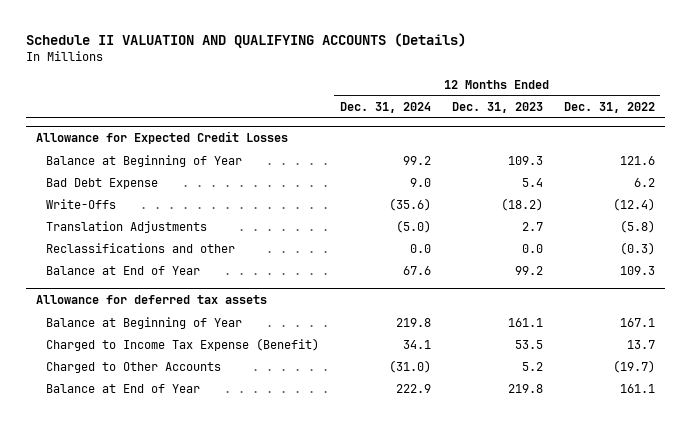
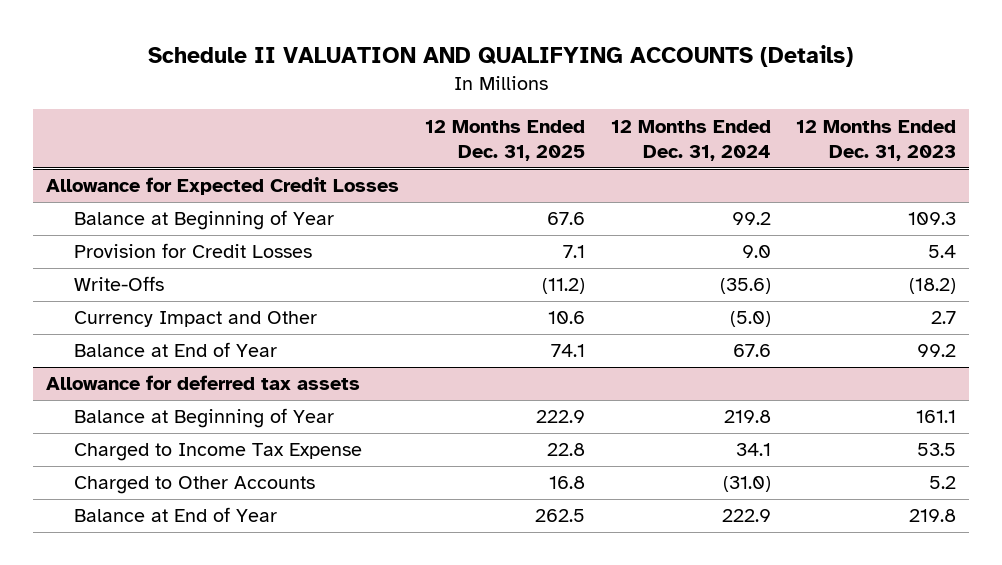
- | 12 Months Ended Dec. 31, 2024 | 12 Months Ended Dec. 31, 2023 | 12 Months Ended Dec. 31, 2022
+ | 12 Months Ended Dec. 31, 2025 | 12 Months Ended Dec. 31, 2024 | 12 Months Ended Dec. 31, 2023
@ Allowance for Expected Credit Losses
- Bad Debt Expense | 9.0 | 5.4 | 6.2
+ Provision for Credit Losses | 7.1 | 9.0 | 5.4
- Translation Adjustments | (5.0) | 2.7 | (5.8)
- Reclassifications and other | 0.0 | 0.0 | (0.3)
+ Currency Impact and Other | 10.6 | (5.0) | 2.7
@ Allowance for deferred tax assets
- Charged to Income Tax Expense (Benefit) | 34.1 | 53.5 | 13.7
+ Charged to Income Tax Expense | 22.8 | 34.1 | 53.5

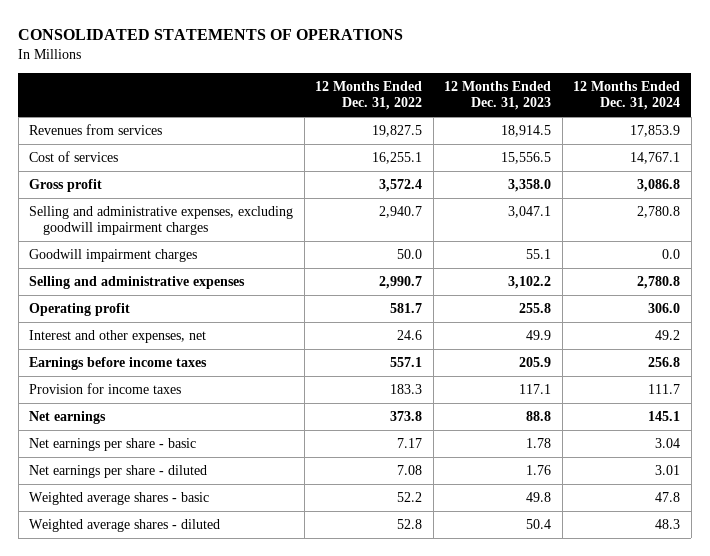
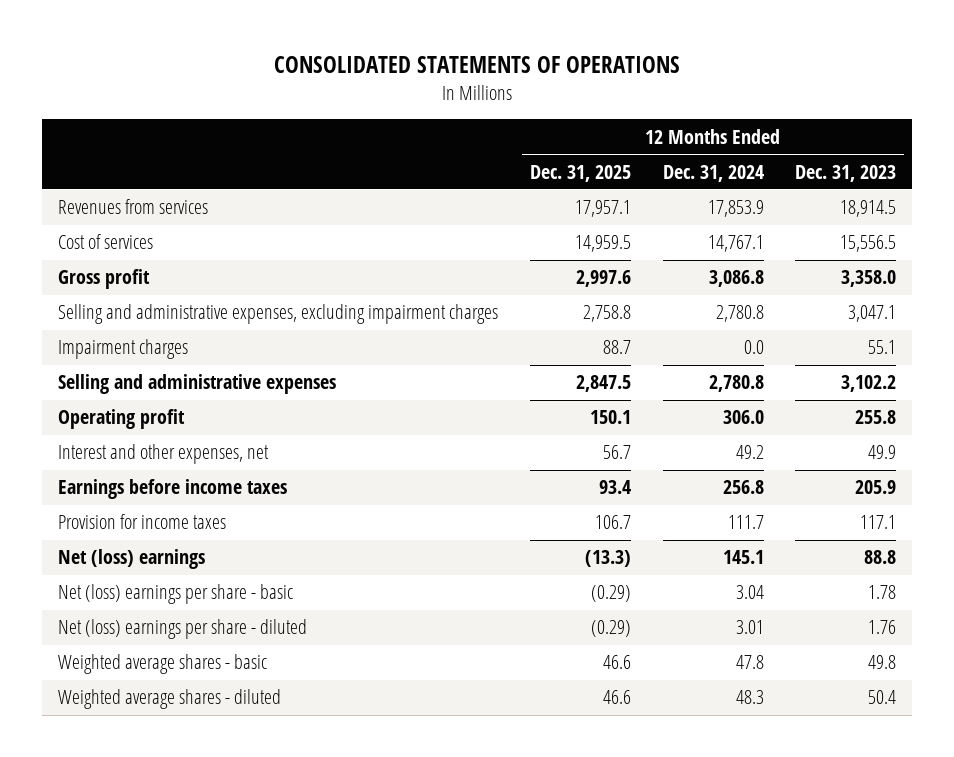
- | 12 Months Ended Dec. 31, 2022 | 12 Months Ended Dec. 31, 2023 | 12 Months Ended Dec. 31, 2024
+ | 12 Months Ended Dec. 31, 2025 | 12 Months Ended Dec. 31, 2024 | 12 Months Ended Dec. 31, 2023
- Selling and administrative expenses, excluding goodwill impairment charges | 2,940.7 | 3,047.1 | 2,780.8
- Goodwill impairment charges | 50.0 | 55.1 | 0.0
+ Selling and administrative expenses, excluding impairment charges | 2,758.8 | 2,780.8 | 3,047.1
+ Impairment charges | 88.7 | 0.0 | 55.1
- Net earnings | 373.8 | 88.8 | 145.1
- Net earnings per share - basic | 7.17 | 1.78 | 3.04
- Net earnings per share - diluted | 7.08 | 1.76 | 3.01
+ Net (loss) earnings | (13.3) | 145.1 | 88.8
+ Net (loss) earnings per share - basic | (0.29) | 3.04 | 1.78
+ Net (loss) earnings per share - diluted | (0.29) | 3.01 | 1.76

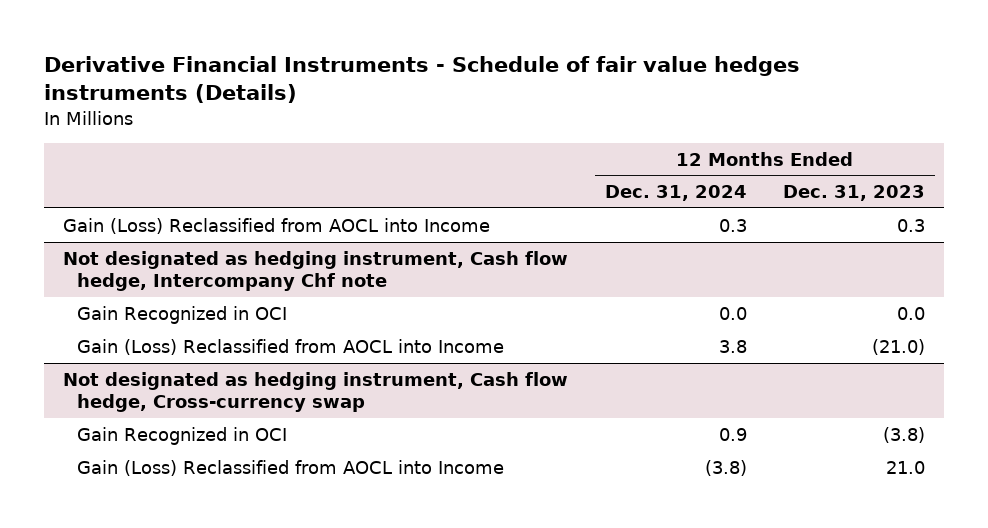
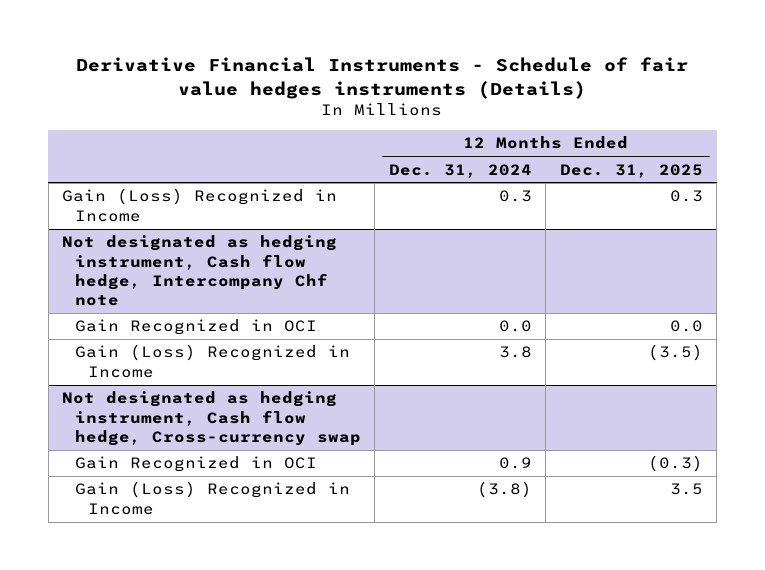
- | 12 Months Ended Dec. 31, 2024 | 12 Months Ended Dec. 31, 2023
+ | 12 Months Ended Dec. 31, 2024 | 12 Months Ended Dec. 31, 2025
- Gain (Loss) Reclassified from AOCL into Income | 0.3 | 0.3
+ Gain (Loss) Recognized in Income | 0.3 | 0.3
@ Not designated as hedging instrument, Cash flow hedge, Intercompany Chf note
- Gain (Loss) Reclassified from AOCL into Income | 3.8 | (21.0)
+ Gain (Loss) Recognized in Income | 3.8 | (3.5)
@ Not designated as hedging instrument, Cash flow hedge, Cross-currency swap
- Gain (Loss) Reclassified from AOCL into Income | (3.8) | 21.0
+ Gain (Loss) Recognized in Income | (3.8) | 3.5

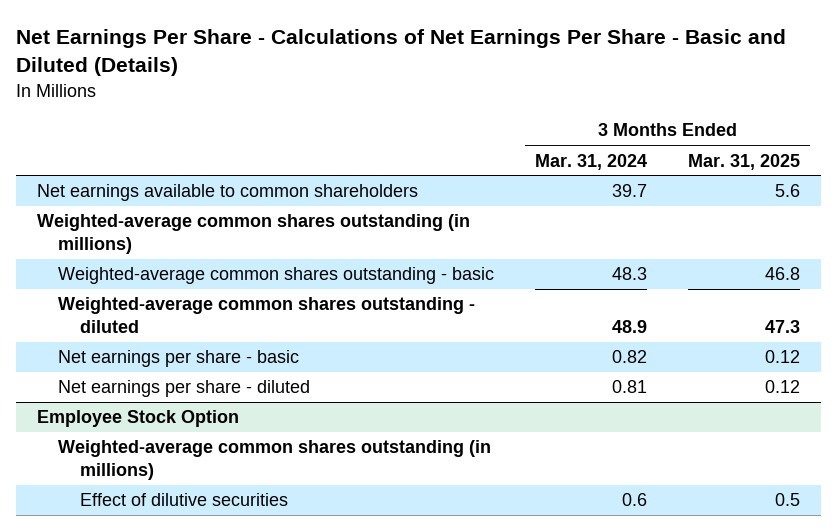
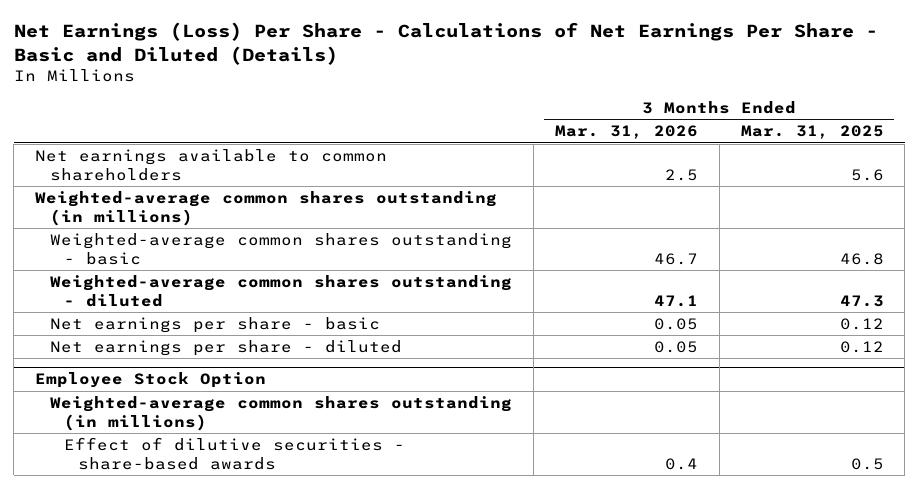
- Net Earnings Per Share - Calculations of Net Earnings Per Share - Basic and Diluted (Details)
+ Net Earnings (Loss) Per Share - Calculations of Net Earnings Per Share - Basic and Diluted (Details)
- | 3 Months Ended Mar. 31, 2024 | 3 Months Ended Mar. 31, 2025
+ | 3 Months Ended Mar. 31, 2026 | 3 Months Ended Mar. 31, 2025
@ Employee Stock Option
- Effect of dilutive securities | 0.6 | 0.5
+ Effect of dilutive securities - share-based awards | 0.4 | 0.5

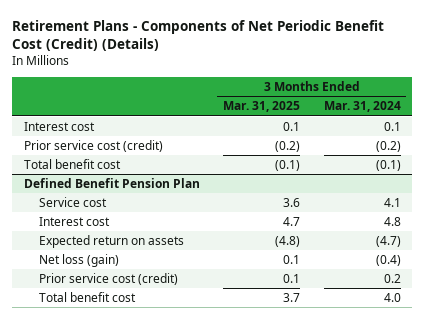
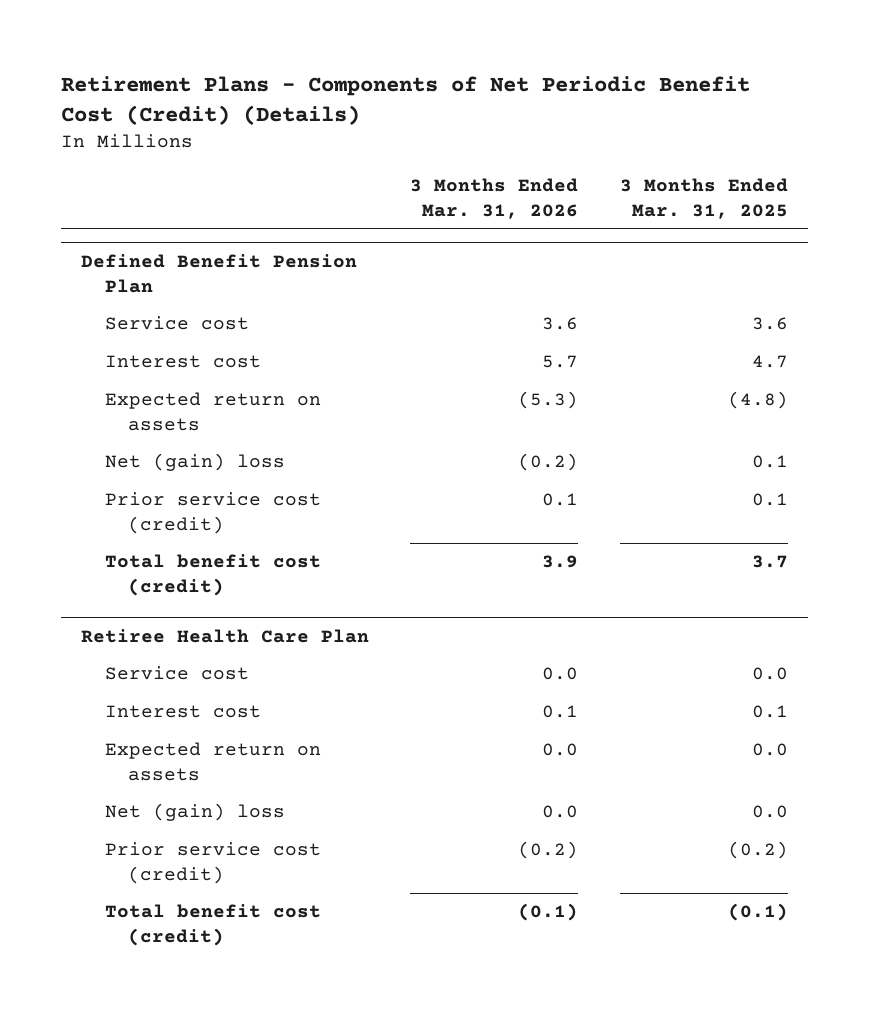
- | 3 Months Ended Mar. 31, 2025 | 3 Months Ended Mar. 31, 2024
+ | 3 Months Ended Mar. 31, 2026 | 3 Months Ended Mar. 31, 2025
- Interest cost | 0.1 | 0.1
- Prior service cost (credit) | (0.2) | (0.2)
- Total benefit cost | (0.1) | (0.1)
@ Defined Benefit Pension Plan
- Net loss (gain) | 0.1 | (0.4)
+ Net (gain) loss | (0.2) | 0.1
- Total benefit cost | 3.7 | 4.0
+ Total benefit cost (credit) | 3.9 | 3.7
+ Retiree Health Care Plan
+ Service cost | 0.0 | 0.0
+ Interest cost | 0.1 | 0.1
+ Expected return on assets | 0.0 | 0.0
+ Net (gain) loss | 0.0 | 0.0
+ Prior service cost (credit) | (0.2) | (0.2)
+ Total benefit cost (credit) | (0.1) | (0.1)

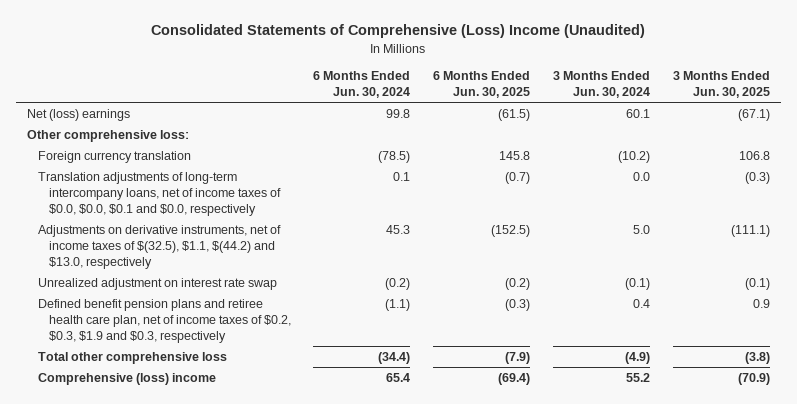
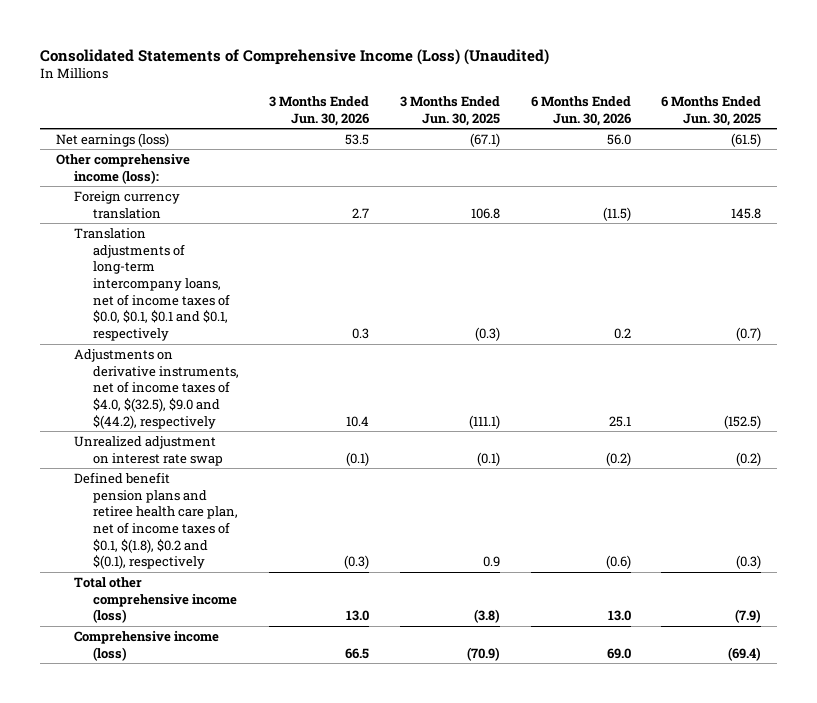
- Consolidated Statements of Comprehensive (Loss) Income (Unaudited)
+ Consolidated Statements of Comprehensive Income (Loss) (Unaudited)
- | 6 Months Ended Jun. 30, 2024 | 6 Months Ended Jun. 30, 2025 | 3 Months Ended Jun. 30, 2024 | 3 Months Ended Jun. 30, 2025
+ | 3 Months Ended Jun. 30, 2026 | 3 Months Ended Jun. 30, 2025 | 6 Months Ended Jun. 30, 2026 | 6 Months Ended Jun. 30, 2025
- Net (loss) earnings | 99.8 | (61.5) | 60.1 | (67.1)
- Other comprehensive loss:
+ Net earnings (loss) | 53.5 | (67.1) | 56.0 | (61.5)
+ Other comprehensive income (loss):
- Translation adjustments of long-term intercompany loans, net of income taxes of $0.0, $0.0, $0.1 and $0.0, respectively | 0.1 | (0.7) | 0.0 | (0.3)
- Adjustments on derivative instruments, net of income taxes of $(32.5), $1.1, $(44.2) and $13.0, respectively | 45.3 | (152.5) | 5.0 | (111.1)
+ Translation adjustments of long-term intercompany loans, net of income taxes of $0.0, $0.1, $0.1 and $0.1, respectively | 0.3 | (0.3) | 0.2 | (0.7)
+ Adjustments on derivative instruments, net of income taxes of $4.0, $(32.5), $9.0 and $(44.2), respectively | 10.4 | (111.1) | 25.1 | (152.5)
- Defined benefit pension plans and retiree health care plan, net of income taxes of $0.2, $0.3, $1.9 and $0.3, respectively | (1.1) | (0.3) | 0.4 | 0.9
- Total other comprehensive loss | (34.4) | (7.9) | (4.9) | (3.8)
- Comprehensive (loss) income | 65.4 | (69.4) | 55.2 | (70.9)
+ Defined benefit pension plans and retiree health care plan, net of income taxes of $0.1, $(1.8), $0.2 and $(0.1), respectively | (0.3) | 0.9 | (0.6) | (0.3)
+ Total other comprehensive income (loss) | 13.0 | (3.8) | 13.0 | (7.9)
+ Comprehensive income (loss) | 66.5 | (70.9) | 69.0 | (69.4)

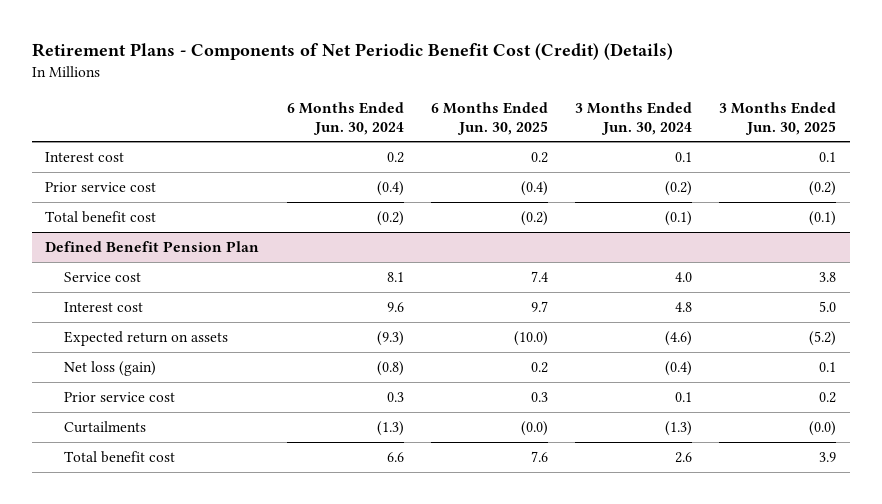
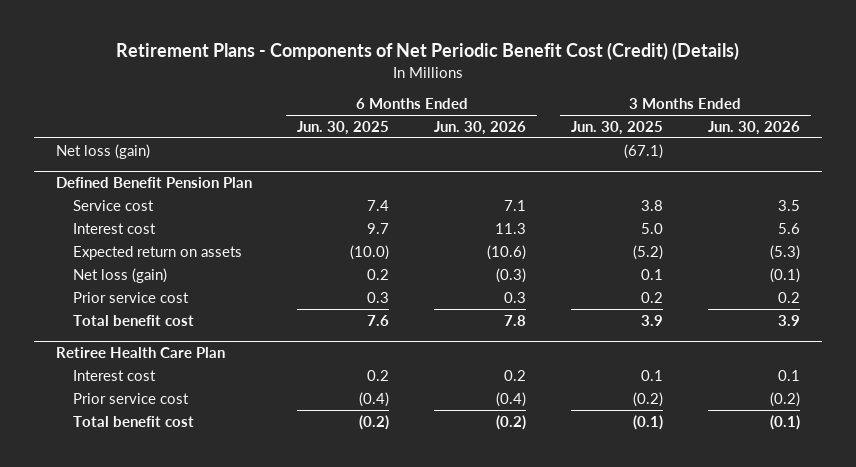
- | 6 Months Ended Jun. 30, 2024 | 6 Months Ended Jun. 30, 2025 | 3 Months Ended Jun. 30, 2024 | 3 Months Ended Jun. 30, 2025
+ | 6 Months Ended Jun. 30, 2025 | 6 Months Ended Jun. 30, 2026 | 3 Months Ended Jun. 30, 2025 | 3 Months Ended Jun. 30, 2026
- Interest cost | 0.2 | 0.2 | 0.1 | 0.1
- Prior service cost | (0.4) | (0.4) | (0.2) | (0.2)
- Total benefit cost | (0.2) | (0.2) | (0.1) | (0.1)
+ Net loss (gain) | | | (67.1) |
@ Defined Benefit Pension Plan
- Curtailments | (1.3) | (0.0) | (1.3) | (0.0)
+ Retiree Health Care Plan
+ Interest cost | 0.2 | 0.2 | 0.1 | 0.1
+ Prior service cost | (0.4) | (0.4) | (0.2) | (0.2)
+ Total benefit cost | (0.2) | (0.2) | (0.1) | (0.1)

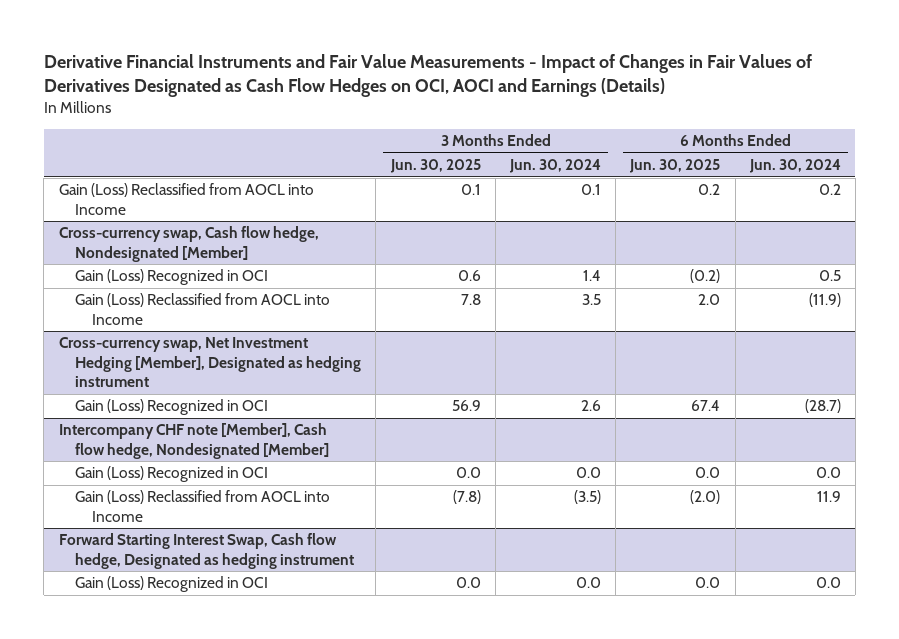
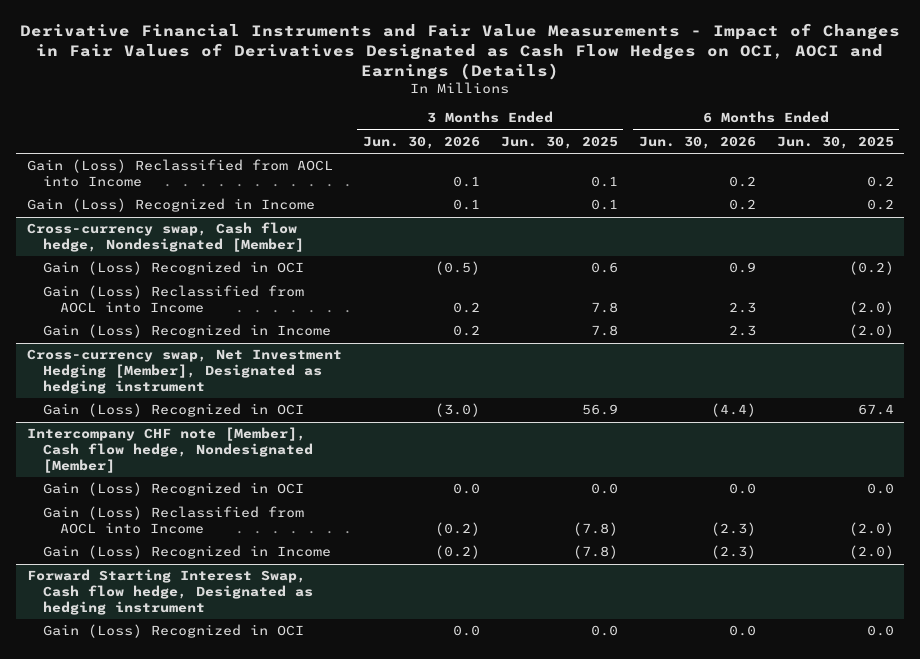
- | 3 Months Ended Jun. 30, 2025 | 3 Months Ended Jun. 30, 2024 | 6 Months Ended Jun. 30, 2025 | 6 Months Ended Jun. 30, 2024
+ | 3 Months Ended Jun. 30, 2026 | 3 Months Ended Jun. 30, 2025 | 6 Months Ended Jun. 30, 2026 | 6 Months Ended Jun. 30, 2025
+ Gain (Loss) Recognized in Income | 0.1 | 0.1 | 0.2 | 0.2
@ Cross-currency swap, Cash flow hedge, Nondesignated [Member]
- Gain (Loss) Reclassified from AOCL into Income | 7.8 | 3.5 | 2.0 | (11.9)
+ Gain (Loss) Reclassified from AOCL into Income | 0.2 | 7.8 | 2.3 | (2.0)
+ Gain (Loss) Recognized in Income | 0.2 | 7.8 | 2.3 | (2.0)
@ Intercompany CHF note [Member], Cash flow hedge, Nondesignated [Member]
+ Gain (Loss) Recognized in Income | (0.2) | (7.8) | (2.3) | (2.0)

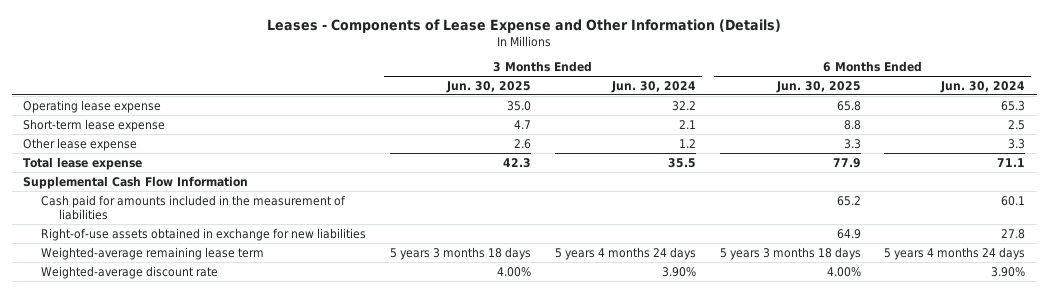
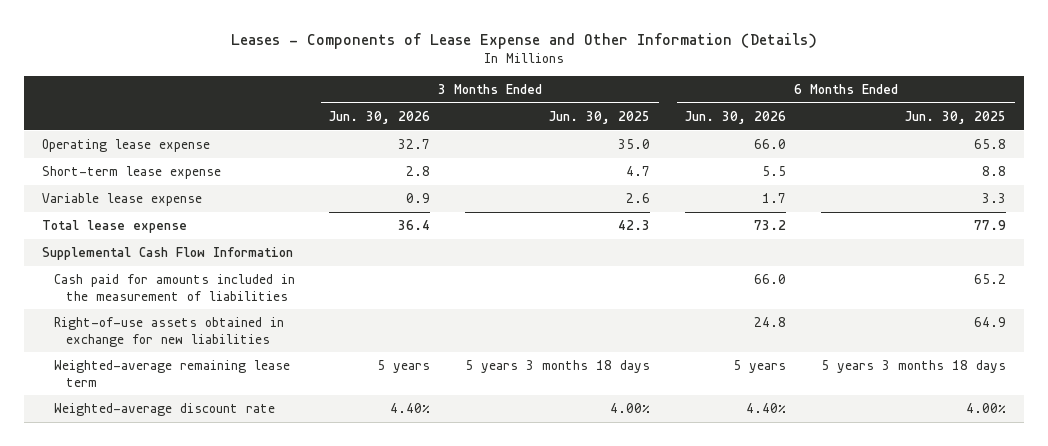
- | 3 Months Ended Jun. 30, 2025 | 3 Months Ended Jun. 30, 2024 | 6 Months Ended Jun. 30, 2025 | 6 Months Ended Jun. 30, 2024
+ | 3 Months Ended Jun. 30, 2026 | 3 Months Ended Jun. 30, 2025 | 6 Months Ended Jun. 30, 2026 | 6 Months Ended Jun. 30, 2025
- Other lease expense | 2.6 | 1.2 | 3.3 | 3.3
+ Variable lease expense | 0.9 | 2.6 | 1.7 | 3.3

